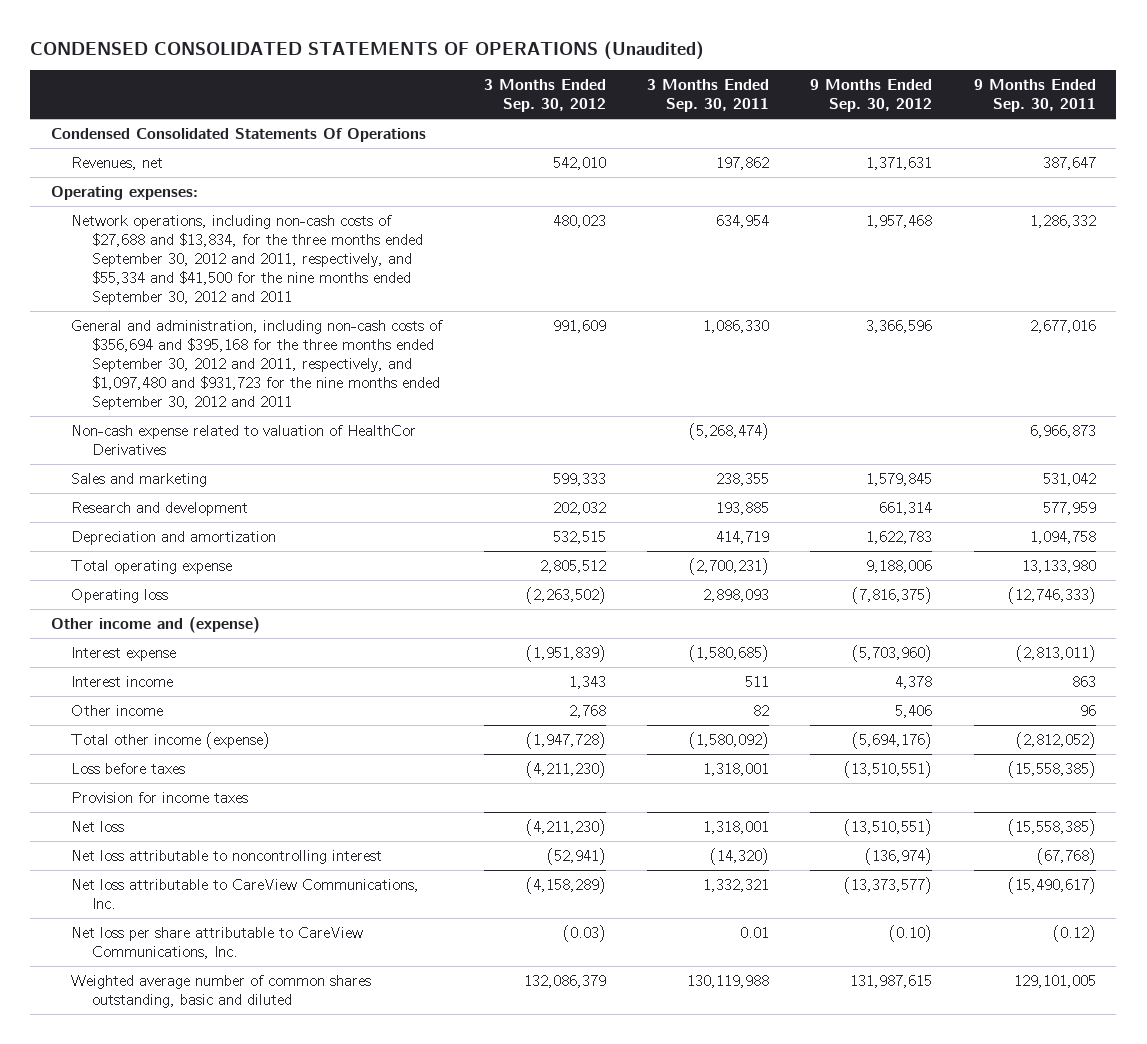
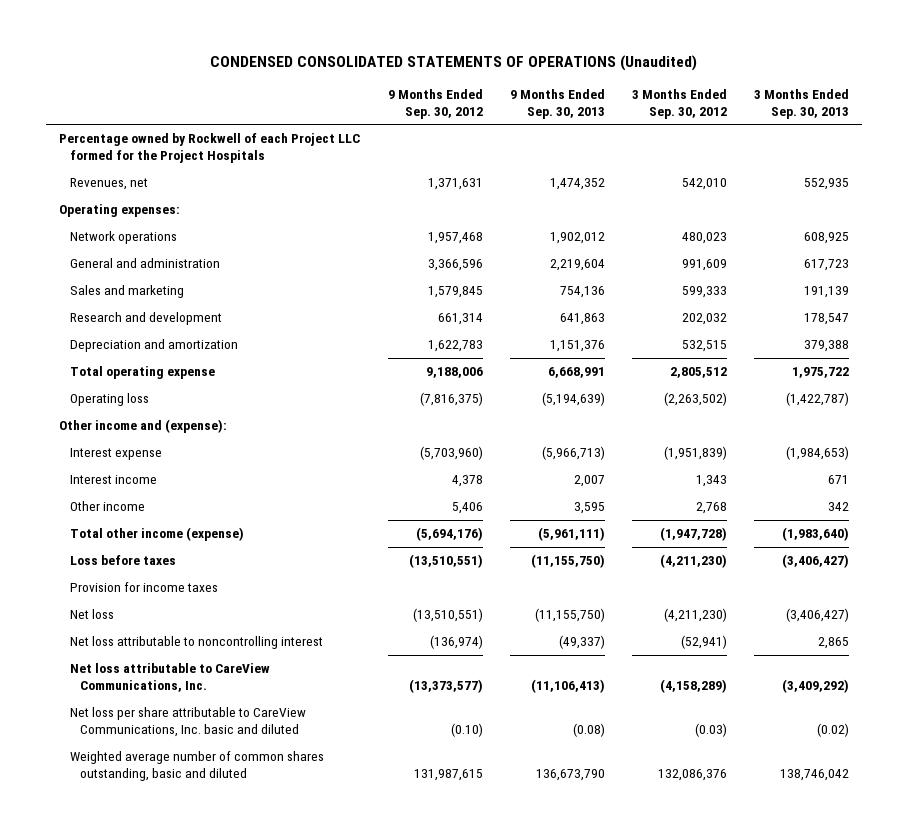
- | 3 Months Ended Sep. 30, 2012 | 3 Months Ended Sep. 30, 2011 | 9 Months Ended Sep. 30, 2012 | 9 Months Ended Sep. 30, 2011
+ | 9 Months Ended Sep. 30, 2012 | 9 Months Ended Sep. 30, 2013 | 3 Months Ended Sep. 30, 2012 | 3 Months Ended Sep. 30, 2013
- Condensed Consolidated Statements Of Operations
+ Percentage owned by Rockwell of each Project LLC formed for the Project Hospitals
- Network operations, including non-cash costs of $27,688 and $13,834, for the three months ended September 30, 2012 and 2011, respectively, and $55,334 and $41,500 for the nine months ended September 30, 2012 and 2011 | 480,023 | 634,954 | 1,957,468 | 1,286,332
- General and administration, including non-cash costs of $356,694 and $395,168 for the three months ended September 30, 2012 and 2011, respectively, and $1,097,480 and $931,723 for the nine months ended September 30, 2012 and 2011 | 991,609 | 1,086,330 | 3,366,596 | 2,677,016
- Non-cash expense related to valuation of HealthCor Derivatives | | (5,268,474) | | 6,966,873
+ Network operations | 1,957,468 | 1,902,012 | 480,023 | 608,925
+ General and administration | 3,366,596 | 2,219,604 | 991,609 | 617,723
- Other income and (expense)
+ Other income and (expense):
- Net loss per share attributable to CareView Communications, Inc. | (0.03) | 0.01 | (0.10) | (0.12)
- Weighted average number of common shares outstanding, basic and diluted | 132,086,379 | 130,119,988 | 131,987,615 | 129,101,005
+ Net loss per share attributable to CareView Communications, Inc. basic and diluted | (0.10) | (0.08) | (0.03) | (0.02)
+ Weighted average number of common shares outstanding, basic and diluted | 131,987,615 | 136,673,790 | 132,086,376 | 138,746,042

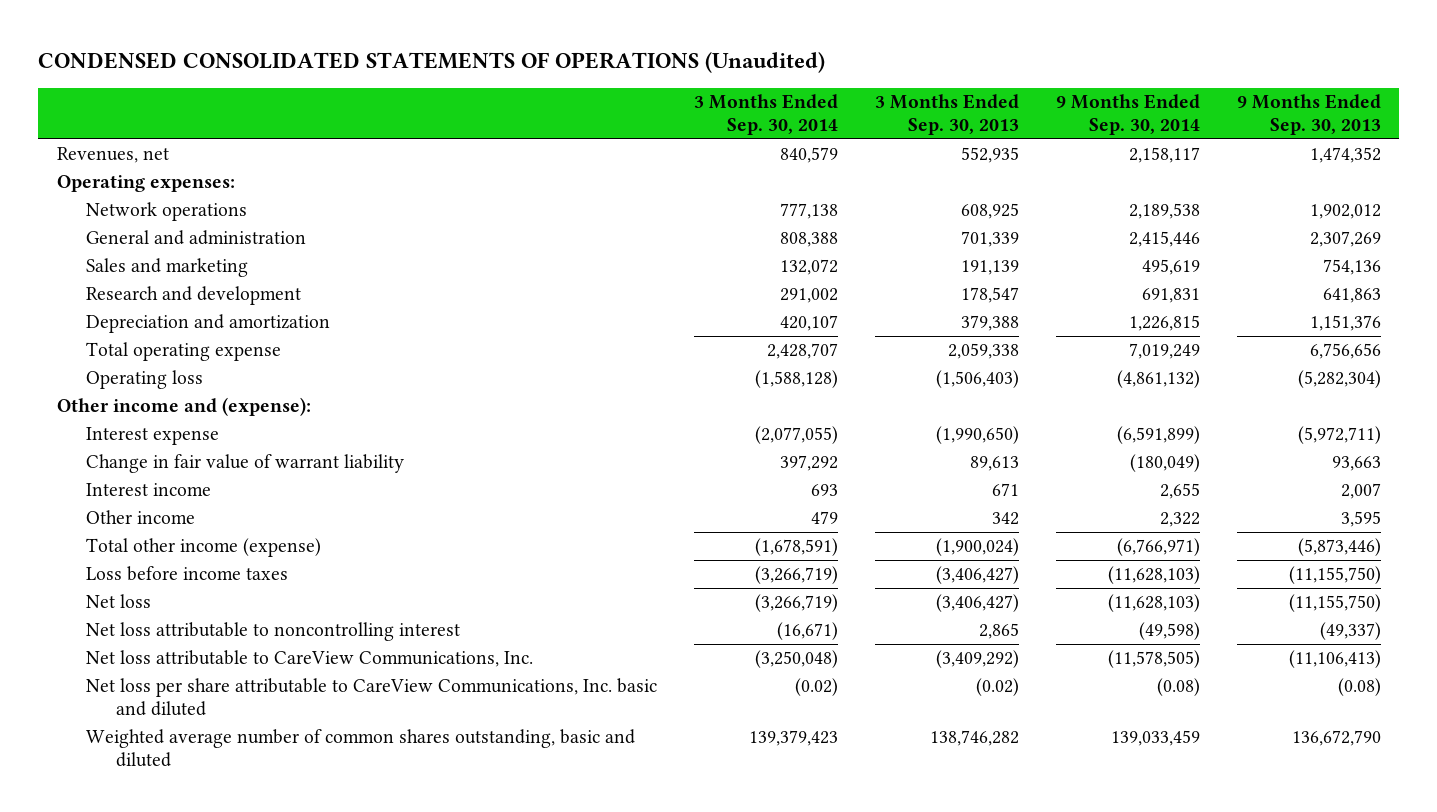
- | 9 Months Ended Sep. 30, 2012 | 9 Months Ended Sep. 30, 2013 | 3 Months Ended Sep. 30, 2012 | 3 Months Ended Sep. 30, 2013
+ | 3 Months Ended Sep. 30, 2014 | 3 Months Ended Sep. 30, 2013 | 9 Months Ended Sep. 30, 2014 | 9 Months Ended Sep. 30, 2013
- Percentage owned by Rockwell of each Project LLC formed for the Project Hospitals
- General and administration | 3,366,596 | 2,219,604 | 991,609 | 617,723
+ General and administration | 808,388 | 701,339 | 2,415,446 | 2,307,269
- Total operating expense | 9,188,006 | 6,668,991 | 2,805,512 | 1,975,722
- Operating loss | (7,816,375) | (5,194,639) | (2,263,502) | (1,422,787)
+ Total operating expense | 2,428,707 | 2,059,338 | 7,019,249 | 6,756,656
+ Operating loss | (1,588,128) | (1,506,403) | (4,861,132) | (5,282,304)
- Interest expense | (5,703,960) | (5,966,713) | (1,951,839) | (1,984,653)
+ Interest expense | (2,077,055) | (1,990,650) | (6,591,899) | (5,972,711)
+ Change in fair value of warrant liability | 397,292 | 89,613 | (180,049) | 93,663
- Total other income (expense) | (5,694,176) | (5,961,111) | (1,947,728) | (1,983,640)
- Loss before taxes | (13,510,551) | (11,155,750) | (4,211,230) | (3,406,427)
- Provision for income taxes
+ Total other income (expense) | (1,678,591) | (1,900,024) | (6,766,971) | (5,873,446)
+ Loss before income taxes | (3,266,719) | (3,406,427) | (11,628,103) | (11,155,750)
- Weighted average number of common shares outstanding, basic and diluted | 131,987,615 | 136,673,790 | 132,086,376 | 138,746,042
+ Weighted average number of common shares outstanding, basic and diluted | 139,379,423 | 138,746,282 | 139,033,459 | 136,672,790

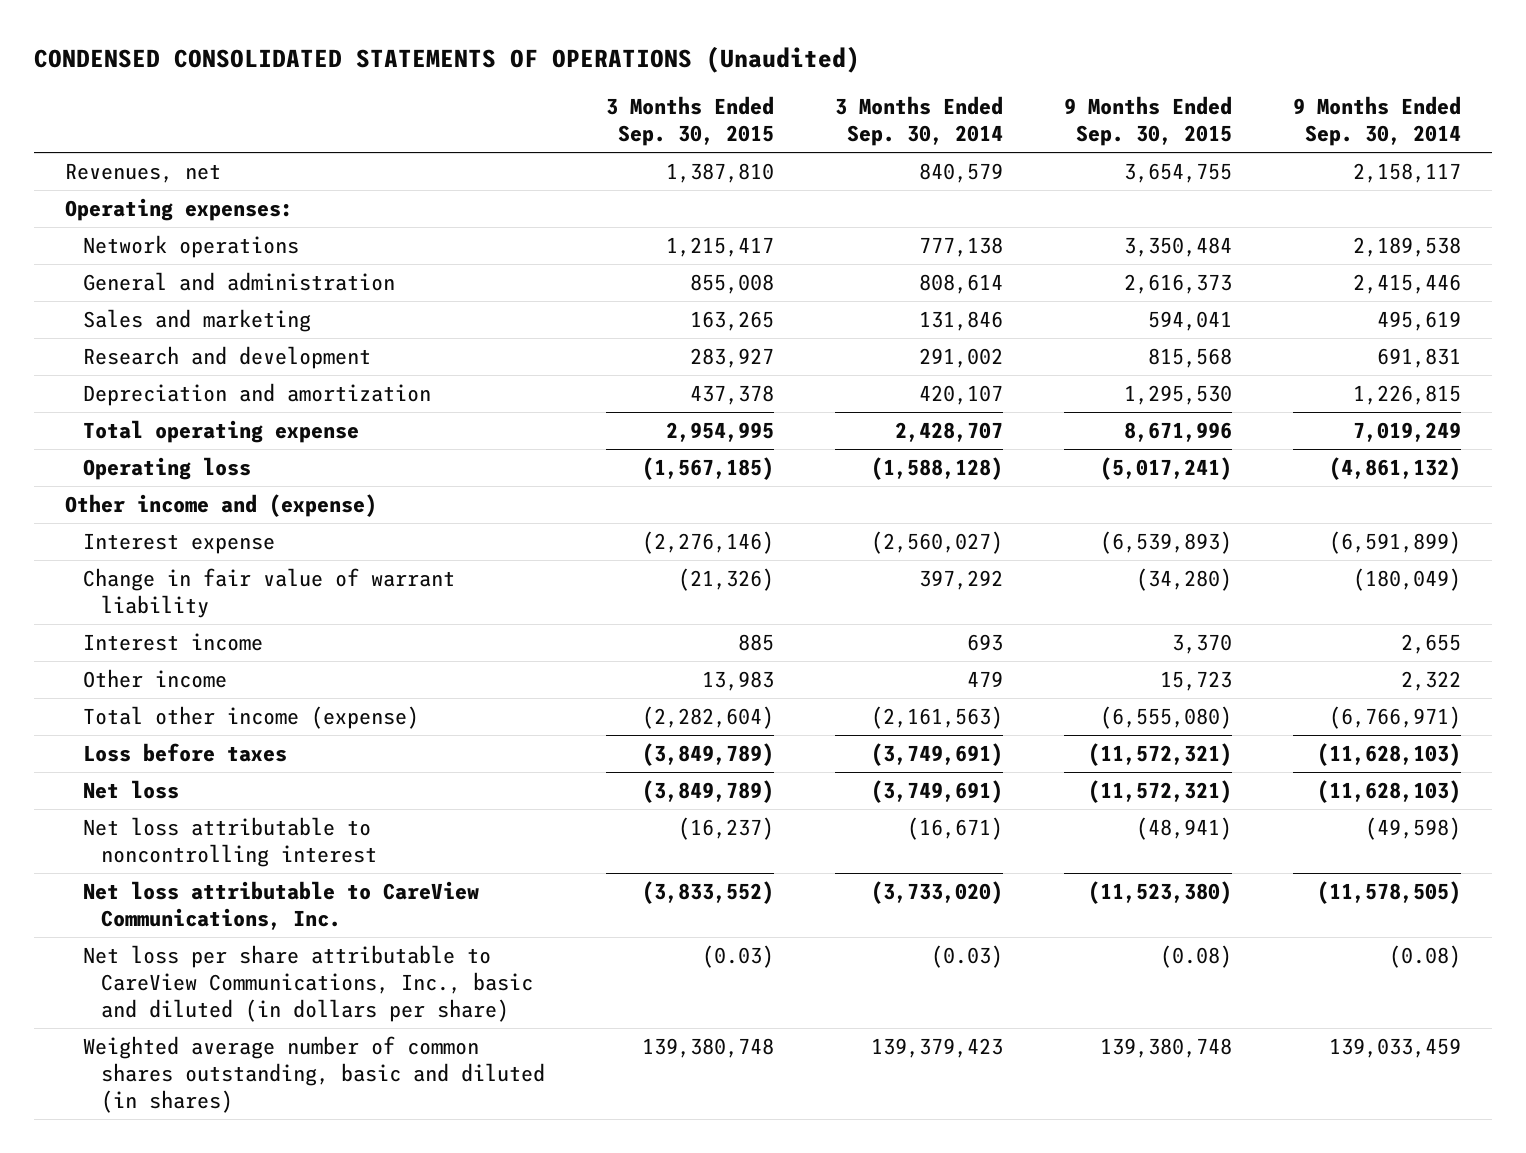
- | 3 Months Ended Sep. 30, 2014 | 3 Months Ended Sep. 30, 2013 | 9 Months Ended Sep. 30, 2014 | 9 Months Ended Sep. 30, 2013
+ | 3 Months Ended Sep. 30, 2015 | 3 Months Ended Sep. 30, 2014 | 9 Months Ended Sep. 30, 2015 | 9 Months Ended Sep. 30, 2014
- General and administration | 808,388 | 701,339 | 2,415,446 | 2,307,269
- Sales and marketing | 132,072 | 191,139 | 495,619 | 754,136
+ General and administration | 855,008 | 808,614 | 2,616,373 | 2,415,446
+ Sales and marketing | 163,265 | 131,846 | 594,041 | 495,619
- Other income and (expense):
- Interest expense | (2,077,055) | (1,990,650) | (6,591,899) | (5,972,711)
+ Other income and (expense)
+ Interest expense | (2,276,146) | (2,560,027) | (6,539,893) | (6,591,899)
- Total other income (expense) | (1,678,591) | (1,900,024) | (6,766,971) | (5,873,446)
- Loss before income taxes | (3,266,719) | (3,406,427) | (11,628,103) | (11,155,750)
- Net loss | (3,266,719) | (3,406,427) | (11,628,103) | (11,155,750)
+ Total other income (expense) | (2,282,604) | (2,161,563) | (6,555,080) | (6,766,971)
+ Loss before taxes | (3,849,789) | (3,749,691) | (11,572,321) | (11,628,103)
+ Net loss | (3,849,789) | (3,749,691) | (11,572,321) | (11,628,103)
- Net loss attributable to CareView Communications, Inc. | (3,250,048) | (3,409,292) | (11,578,505) | (11,106,413)
- Net loss per share attributable to CareView Communications, Inc. basic and diluted | (0.02) | (0.02) | (0.08) | (0.08)
- Weighted average number of common shares outstanding, basic and diluted | 139,379,423 | 138,746,282 | 139,033,459 | 136,672,790
+ Net loss attributable to CareView Communications, Inc. | (3,833,552) | (3,733,020) | (11,523,380) | (11,578,505)
+ Net loss per share attributable to CareView Communications, Inc., basic and diluted (in dollars per share) | (0.03) | (0.03) | (0.08) | (0.08)
+ Weighted average number of common shares outstanding, basic and diluted (in shares) | 139,380,748 | 139,379,423 | 139,380,748 | 139,033,459

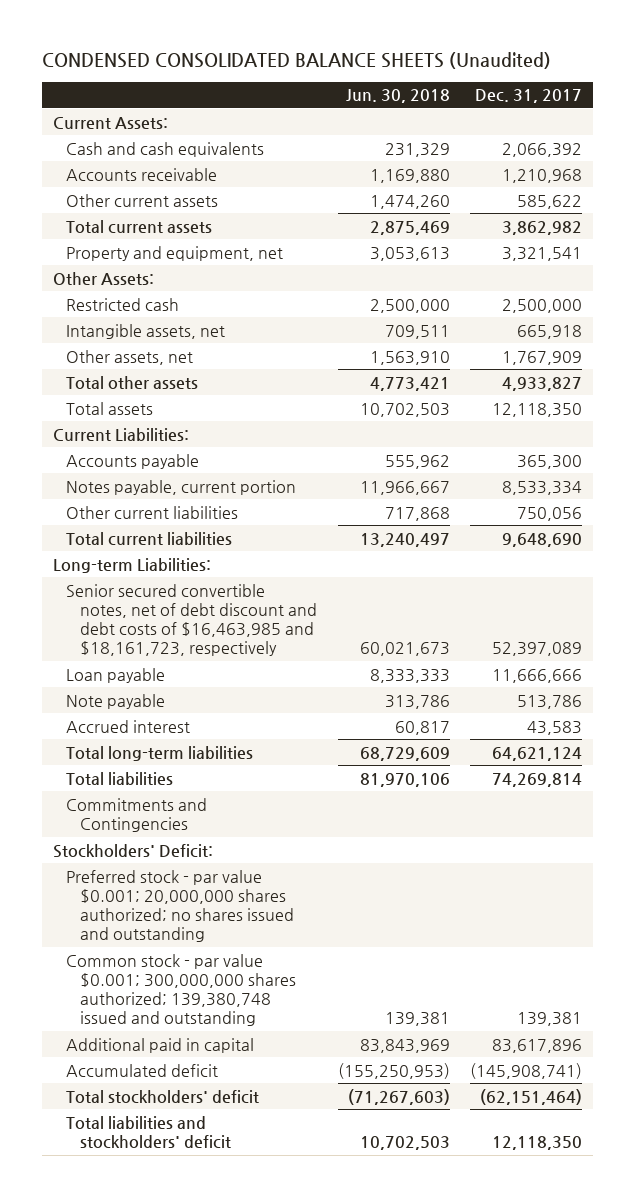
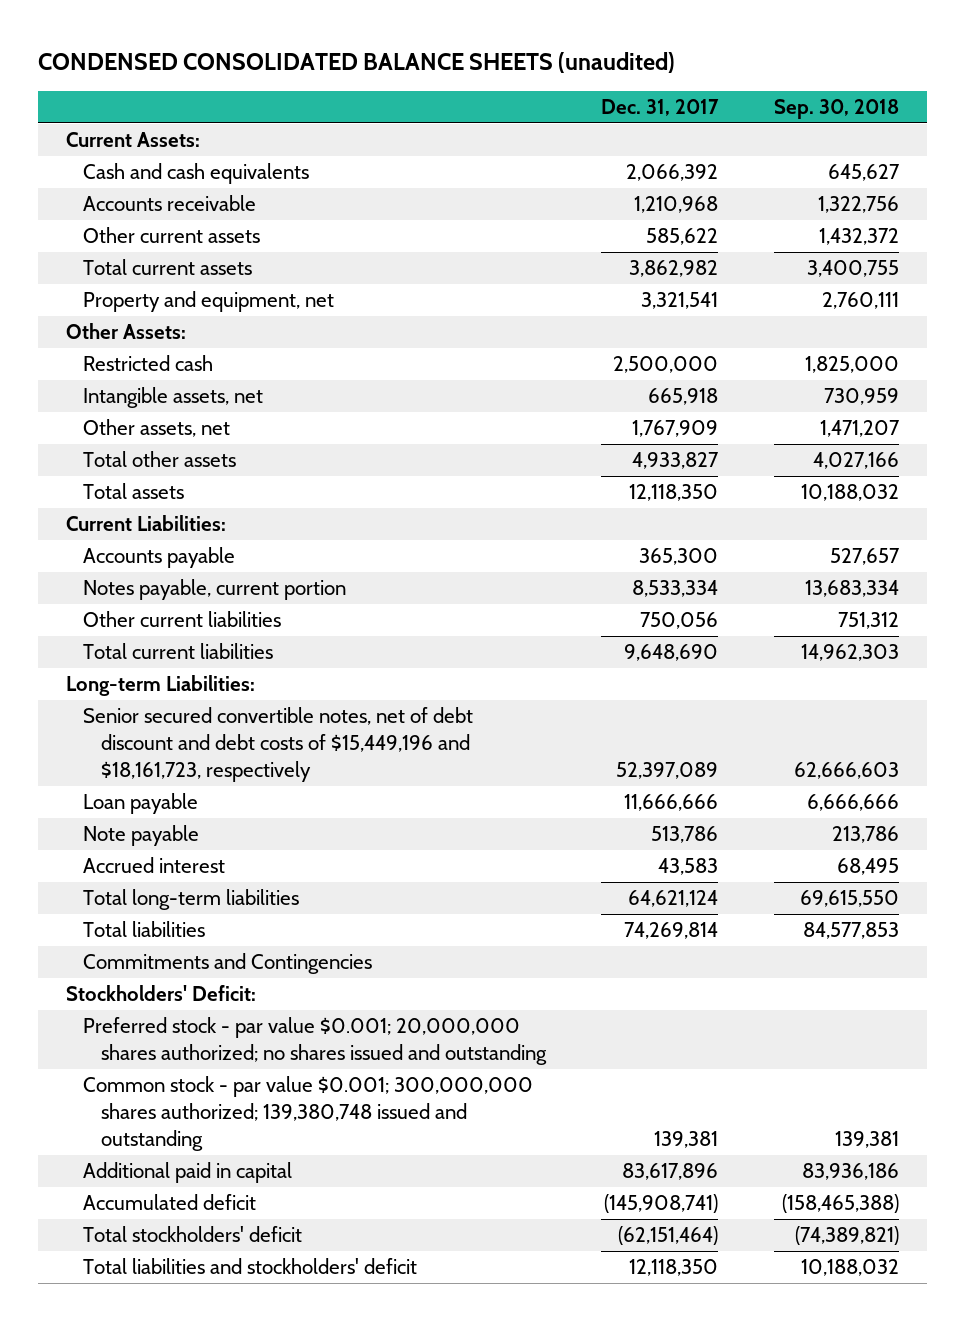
- CONDENSED CONSOLIDATED BALANCE SHEETS (Unaudited)
+ CONDENSED CONSOLIDATED BALANCE SHEETS (unaudited)
- | Jun. 30, 2018 | Dec. 31, 2017
+ | Dec. 31, 2017 | Sep. 30, 2018
- Senior secured convertible notes, net of debt discount and debt costs of $16,463,985 and $18,161,723, respectively | 60,021,673 | 52,397,089
+ Senior secured convertible notes, net of debt discount and debt costs of $15,449,196 and $18,161,723, respectively | 52,397,089 | 62,666,603

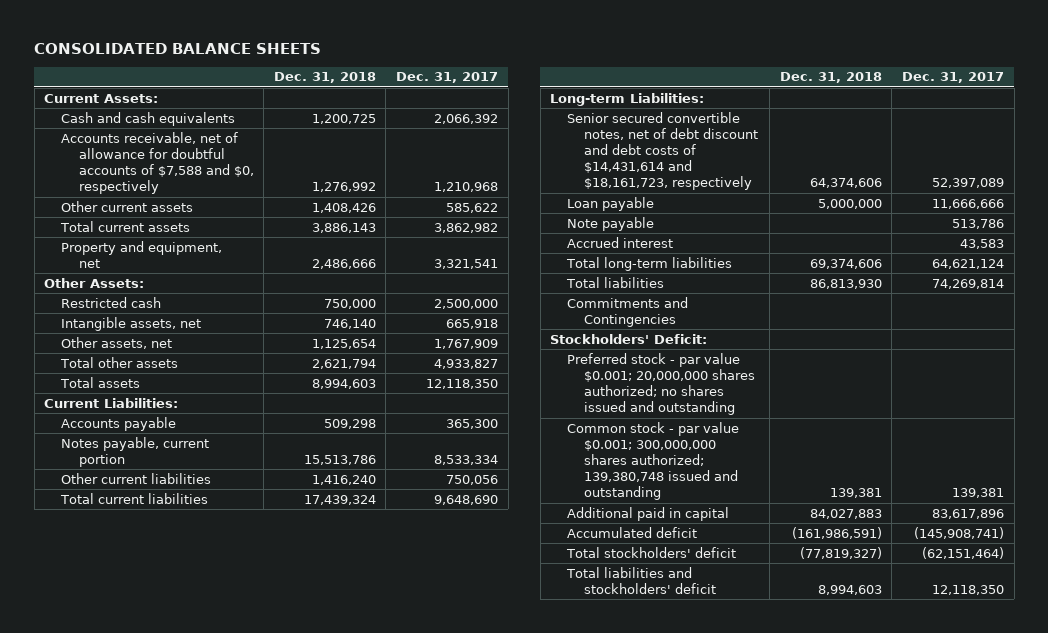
- CONDENSED CONSOLIDATED BALANCE SHEETS (unaudited)
+ CONSOLIDATED BALANCE SHEETS
- | Dec. 31, 2017 | Sep. 30, 2018
+ | Dec. 31, 2018 | Dec. 31, 2017
- Accounts receivable | 1,210,968 | 1,322,756
+ Accounts receivable, net of allowance for doubtful accounts of $7,588 and $0, respectively | 1,276,992 | 1,210,968
- Senior secured convertible notes, net of debt discount and debt costs of $15,449,196 and $18,161,723, respectively | 52,397,089 | 62,666,603
+ Senior secured convertible notes, net of debt discount and debt costs of $14,431,614 and $18,161,723, respectively | 64,374,606 | 52,397,089

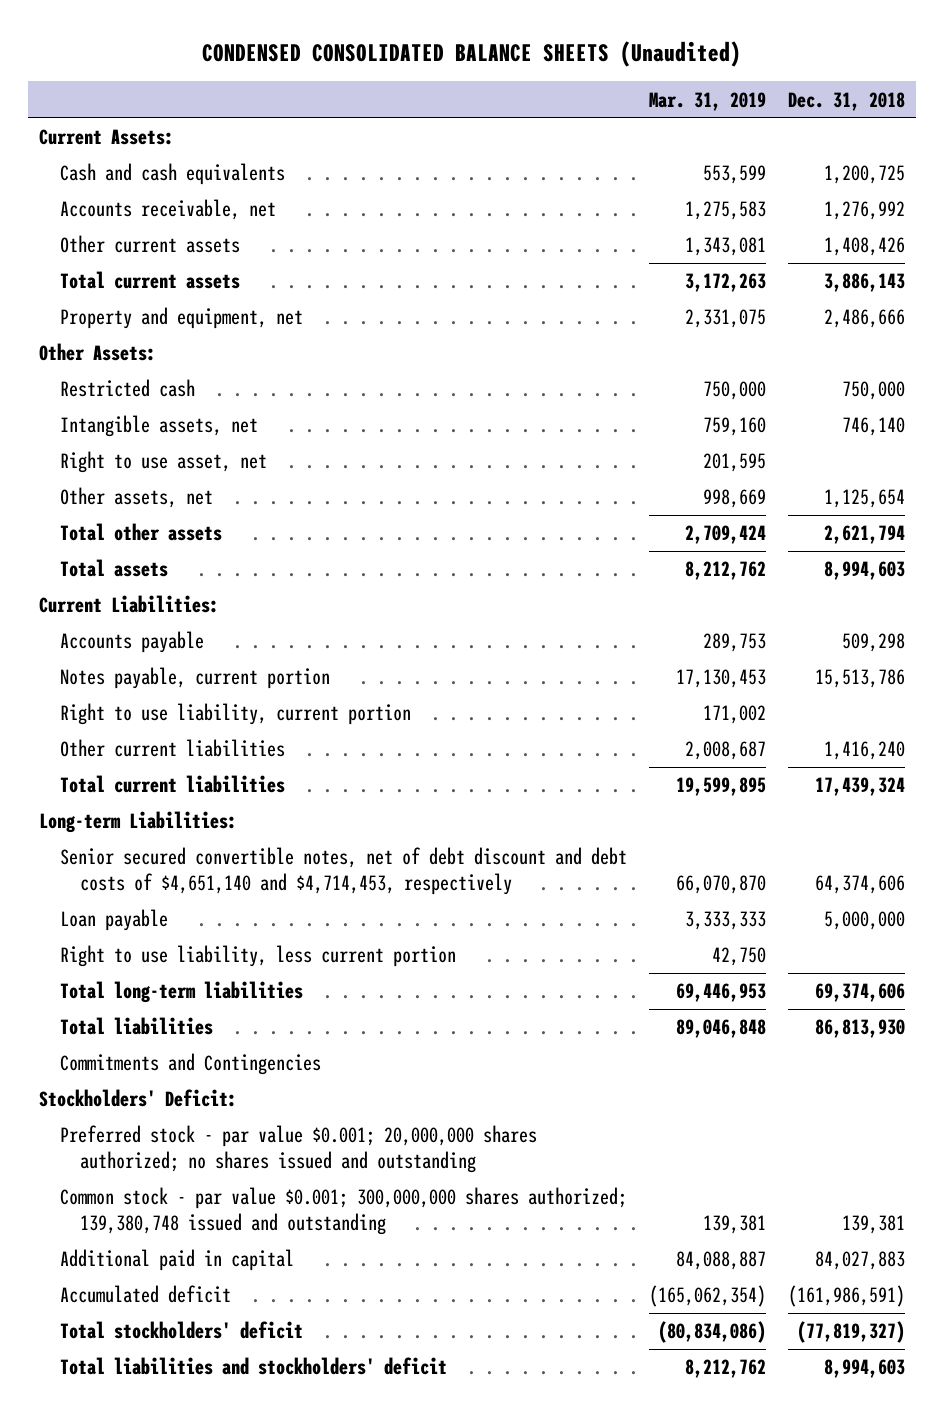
- CONSOLIDATED BALANCE SHEETS
+ CONDENSED CONSOLIDATED BALANCE SHEETS (Unaudited)
- | Dec. 31, 2018 | Dec. 31, 2017
+ | Mar. 31, 2019 | Dec. 31, 2018
- Accounts receivable, net of allowance for doubtful accounts of $7,588 and $0, respectively | 1,276,992 | 1,210,968
+ Accounts receivable, net | 1,275,583 | 1,276,992
+ Right to use asset, net | 201,595 |
+ Right to use liability, current portion | 171,002 |
- Senior secured convertible notes, net of debt discount and debt costs of $14,431,614 and $18,161,723, respectively | 64,374,606 | 52,397,089
+ Senior secured convertible notes, net of debt discount and debt costs of $4,651,140 and $4,714,453, respectively | 66,070,870 | 64,374,606
- Note payable | | 513,786
- Accrued interest | | 43,583
+ Right to use liability, less current portion | 42,750 |

